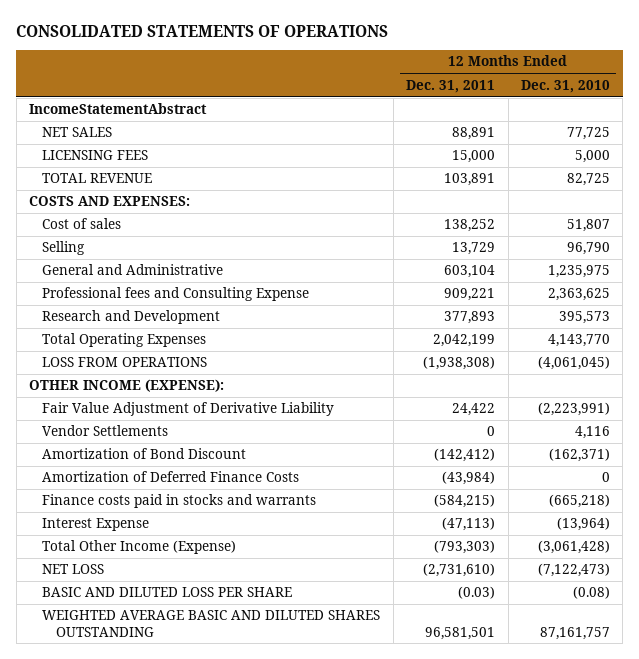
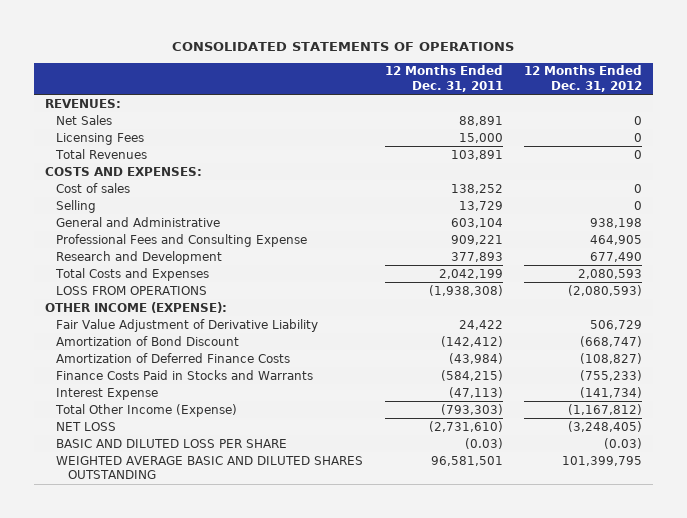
- | 12 Months Ended Dec. 31, 2011 | 12 Months Ended Dec. 31, 2010
+ | 12 Months Ended Dec. 31, 2011 | 12 Months Ended Dec. 31, 2012
- IncomeStatementAbstract
- NET SALES | 88,891 | 77,725
- LICENSING FEES | 15,000 | 5,000
- TOTAL REVENUE | 103,891 | 82,725
+ REVENUES:
+ Net Sales | 88,891 | 0
+ Licensing Fees | 15,000 | 0
+ Total Revenues | 103,891 | 0
- Professional fees and Consulting Expense | 909,221 | 2,363,625
+ Professional Fees and Consulting Expense | 909,221 | 464,905
- Total Operating Expenses | 2,042,199 | 4,143,770
+ Total Costs and Expenses | 2,042,199 | 2,080,593
- Vendor Settlements | 0 | 4,116
- Finance costs paid in stocks and warrants | (584,215) | (665,218)
+ Finance Costs Paid in Stocks and Warrants | (584,215) | (755,233)

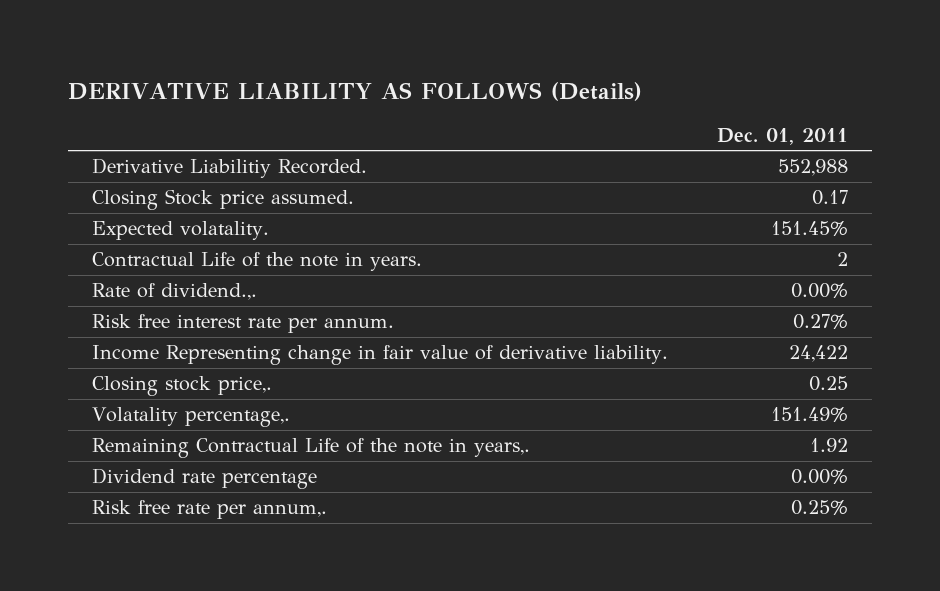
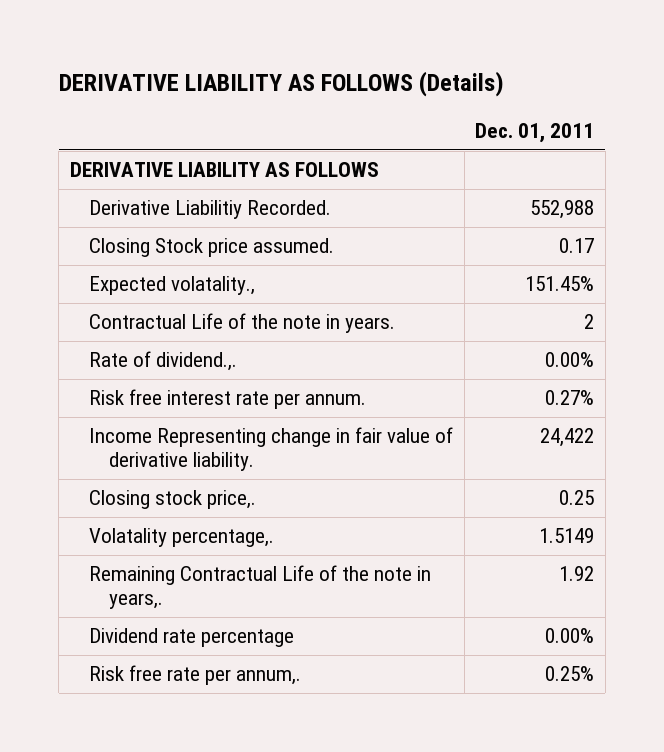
+ DERIVATIVE LIABILITY AS FOLLOWS
- Expected volatality. | 151.45%
+ Expected volatality., | 151.45%
- Volatality percentage,. | 151.49%
+ Volatality percentage,. | 1.5149

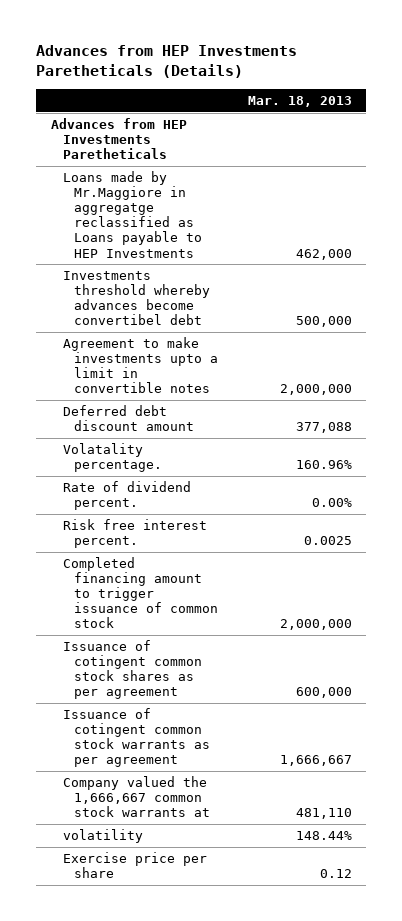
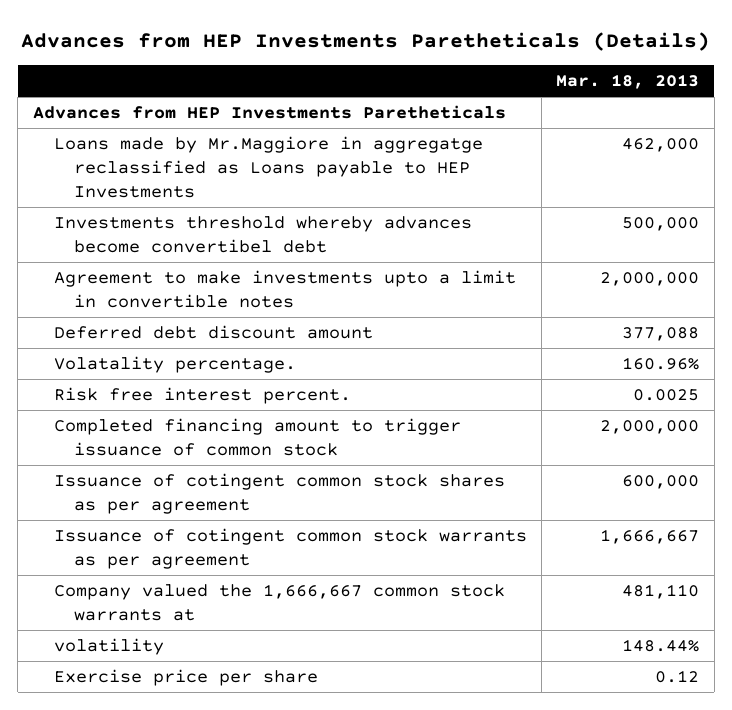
- Rate of dividend percent. | 0.00%

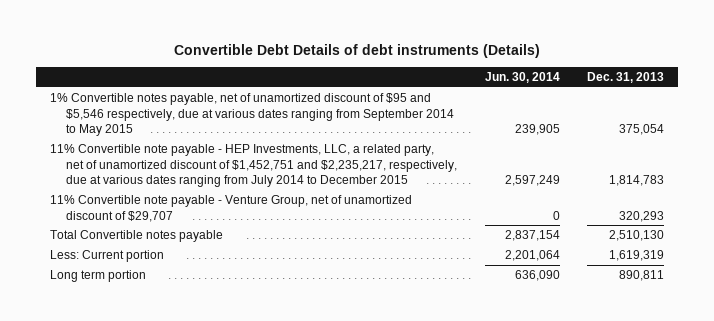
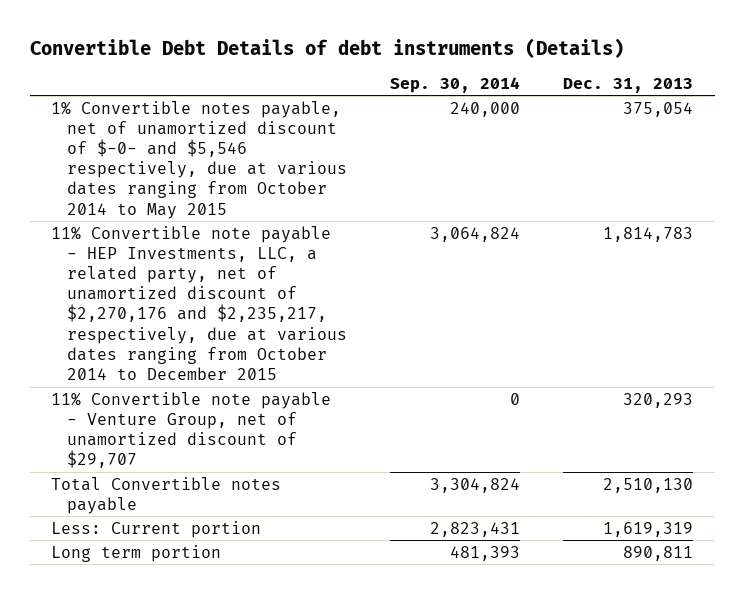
- | Jun. 30, 2014 | Dec. 31, 2013
+ | Sep. 30, 2014 | Dec. 31, 2013
- 1% Convertible notes payable, net of unamortized discount of $95 and $5,546 respectively, due at various dates ranging from September 2014 to May 2015 | 239,905 | 375,054
- 11% Convertible note payable - HEP Investments, LLC, a related party, net of unamortized discount of $1,452,751 and $2,235,217, respectively, due at various dates ranging from July 2014 to December 2015 | 2,597,249 | 1,814,783
+ 1% Convertible notes payable, net of unamortized discount of $-0- and $5,546 respectively, due at various dates ranging from October 2014 to May 2015 | 240,000 | 375,054
+ 11% Convertible note payable - HEP Investments, LLC, a related party, net of unamortized discount of $2,270,176 and $2,235,217, respectively, due at various dates ranging from October 2014 to December 2015 | 3,064,824 | 1,814,783

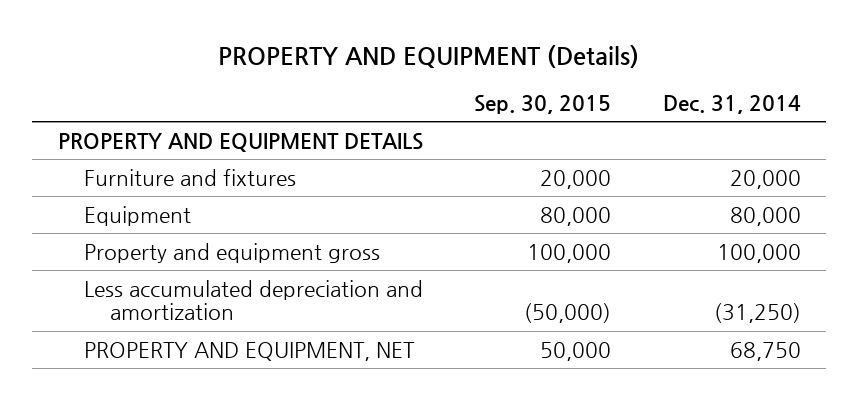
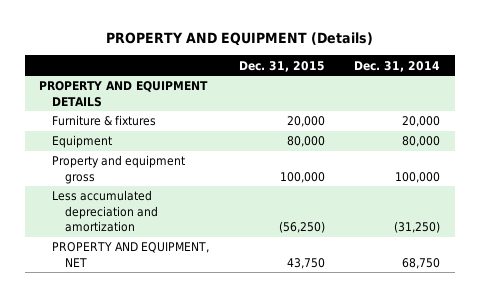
- | Sep. 30, 2015 | Dec. 31, 2014
+ | Dec. 31, 2015 | Dec. 31, 2014
- Furniture and fixtures | 20,000 | 20,000
+ Furniture & fixtures | 20,000 | 20,000

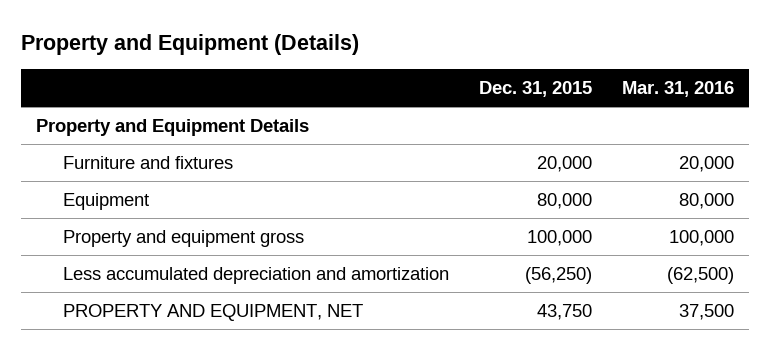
- PROPERTY AND EQUIPMENT (Details)
+ Property and Equipment (Details)
- | Dec. 31, 2015 | Dec. 31, 2014
+ | Dec. 31, 2015 | Mar. 31, 2016
- PROPERTY AND EQUIPMENT DETAILS
- Furniture & fixtures | 20,000 | 20,000
+ Property and Equipment Details
+ Furniture and fixtures | 20,000 | 20,000

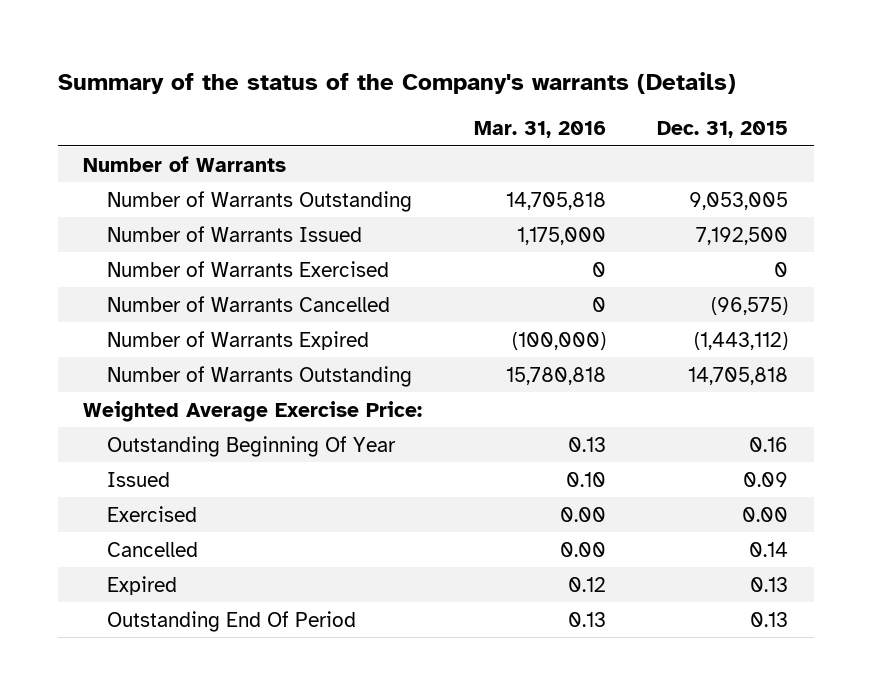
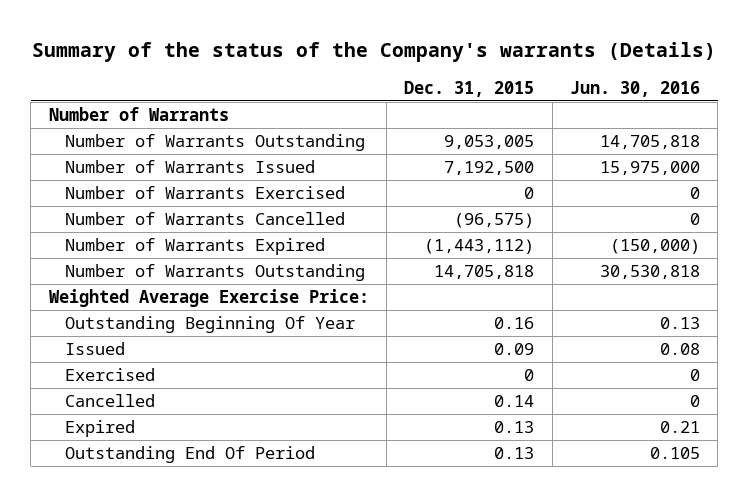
- | Mar. 31, 2016 | Dec. 31, 2015
+ | Dec. 31, 2015 | Jun. 30, 2016
- Exercised | 0.00 | 0.00
+ Exercised | 0 | 0

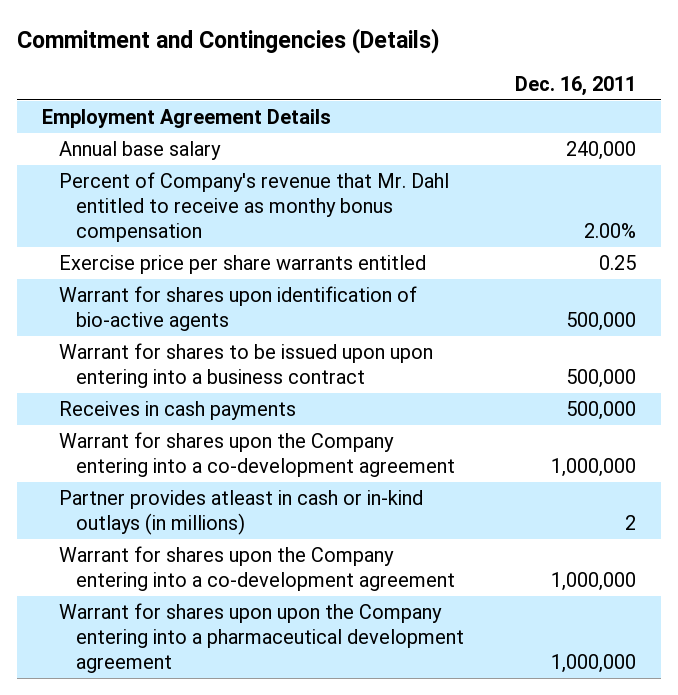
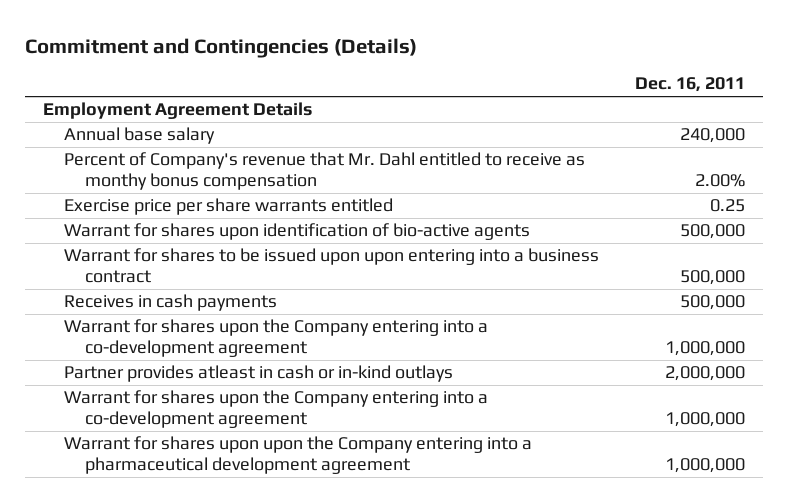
- Partner provides atleast in cash or in-kind outlays (in millions) | 2
+ Partner provides atleast in cash or in-kind outlays | 2,000,000

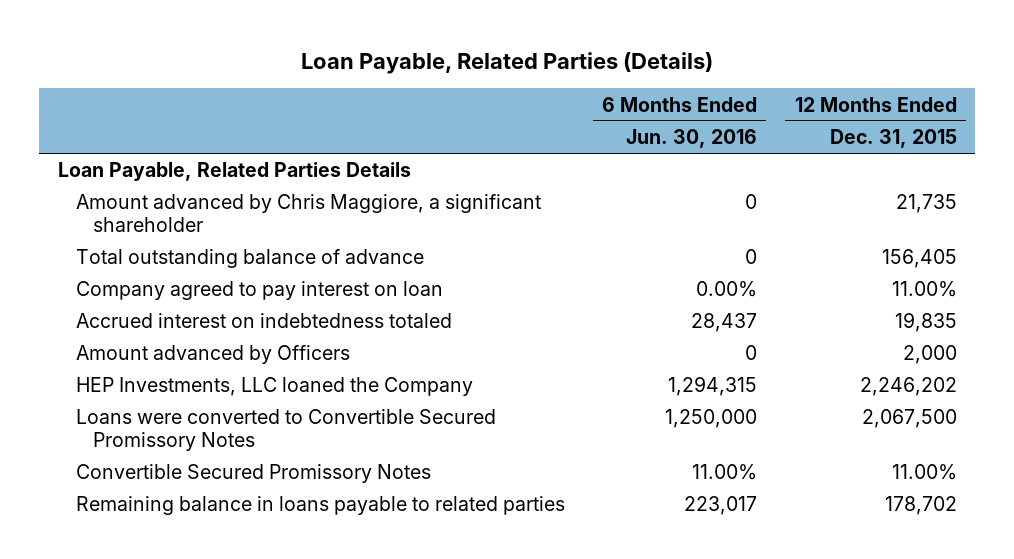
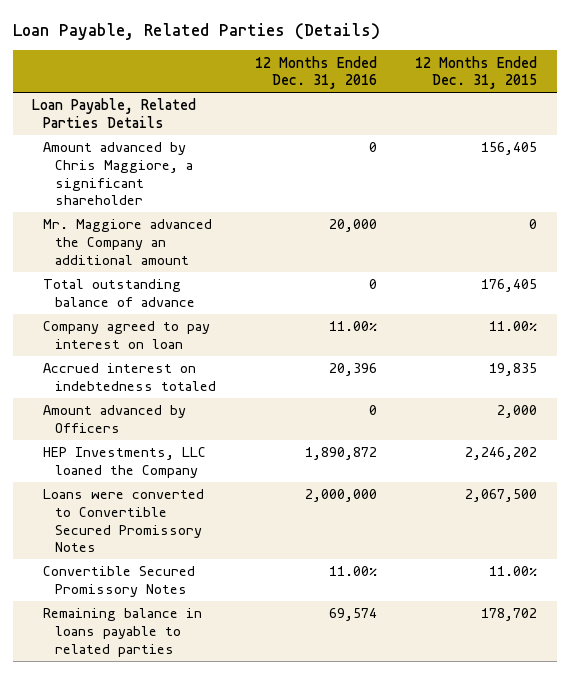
- | 6 Months Ended Jun. 30, 2016 | 12 Months Ended Dec. 31, 2015
+ | 12 Months Ended Dec. 31, 2016 | 12 Months Ended Dec. 31, 2015
- Amount advanced by Chris Maggiore, a significant shareholder | 0 | 21,735
- Total outstanding balance of advance | 0 | 156,405
+ Amount advanced by Chris Maggiore, a significant shareholder | 0 | 156,405
+ Mr. Maggiore advanced the Company an additional amount | 20,000 | 0
+ Total outstanding balance of advance | 0 | 176,405

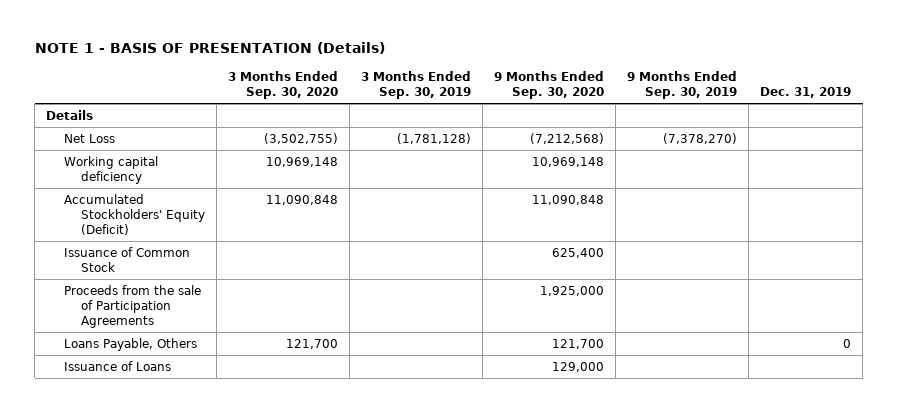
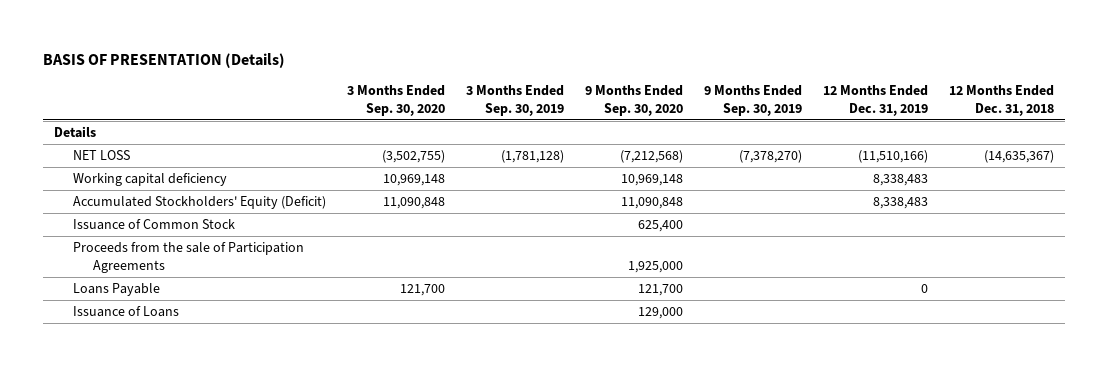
- NOTE 1 - BASIS OF PRESENTATION (Details)
+ BASIS OF PRESENTATION (Details)
- | 3 Months Ended Sep. 30, 2020 | 3 Months Ended Sep. 30, 2019 | 9 Months Ended Sep. 30, 2020 | 9 Months Ended Sep. 30, 2019 | Dec. 31, 2019
+ | 3 Months Ended Sep. 30, 2020 | 3 Months Ended Sep. 30, 2019 | 9 Months Ended Sep. 30, 2020 | 9 Months Ended Sep. 30, 2019 | 12 Months Ended Dec. 31, 2019 | 12 Months Ended Dec. 31, 2018
- Net Loss | (3,502,755) | (1,781,128) | (7,212,568) | (7,378,270) |
+ NET LOSS | (3,502,755) | (1,781,128) | (7,212,568) | (7,378,270) | (11,510,166) | (14,635,367)
- Loans Payable, Others | 121,700 | | 121,700 | | 0
+ Loans Payable | 121,700 | | 121,700 | | 0 |

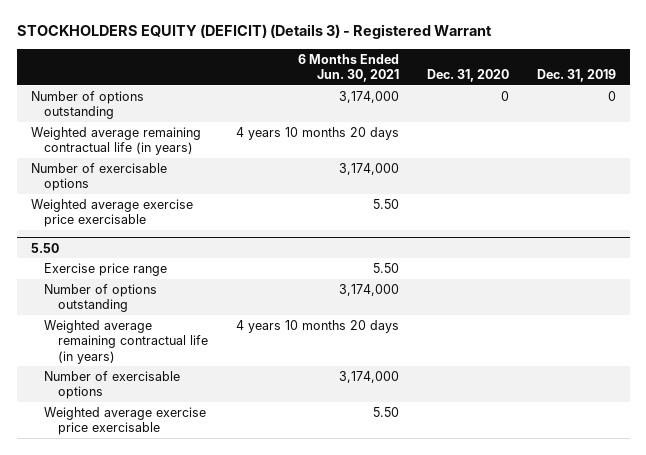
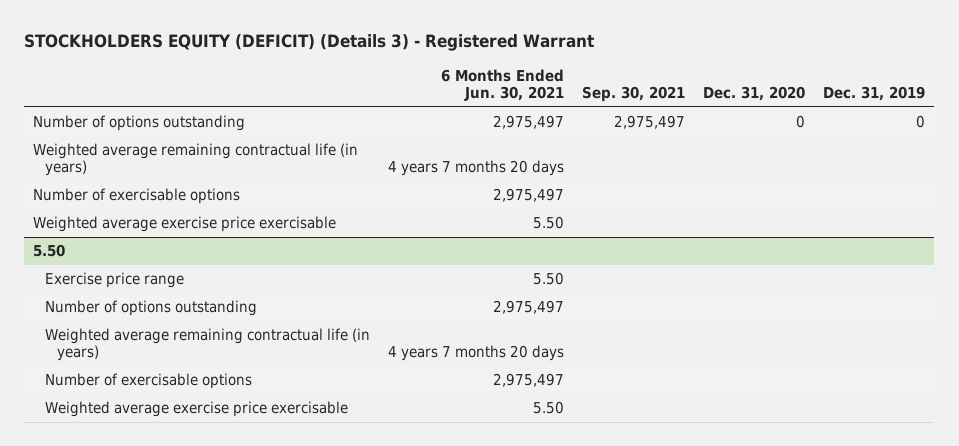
- | 6 Months Ended Jun. 30, 2021 | Dec. 31, 2020 | Dec. 31, 2019
+ | 6 Months Ended Jun. 30, 2021 | Sep. 30, 2021 | Dec. 31, 2020 | Dec. 31, 2019
- Number of options outstanding | 3,174,000 | 0 | 0
- Weighted average remaining contractual life (in years) | 4 years 10 months 20 days | |
- Number of exercisable options | 3,174,000 | |
+ Number of options outstanding | 2,975,497 | 2,975,497 | 0 | 0
+ Weighted average remaining contractual life (in years) | 4 years 7 months 20 days | | |
+ Number of exercisable options | 2,975,497 | | |
@ 5.50
- Number of options outstanding | 3,174,000 | |
- Weighted average remaining contractual life (in years) | 4 years 10 months 20 days | |
- Number of exercisable options | 3,174,000 | |
+ Number of options outstanding | 2,975,497 | | |
+ Weighted average remaining contractual life (in years) | 4 years 7 months 20 days | | |
+ Number of exercisable options | 2,975,497 | | |

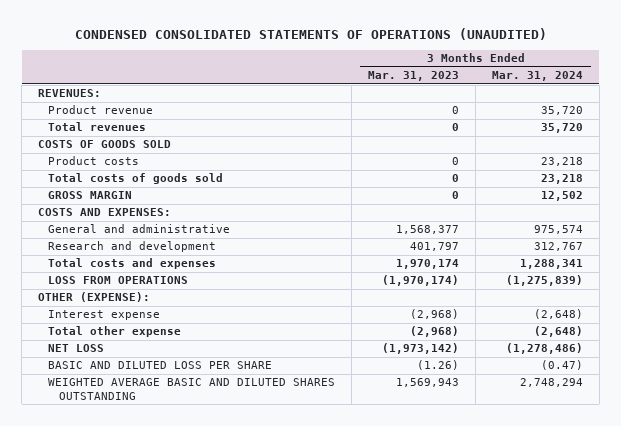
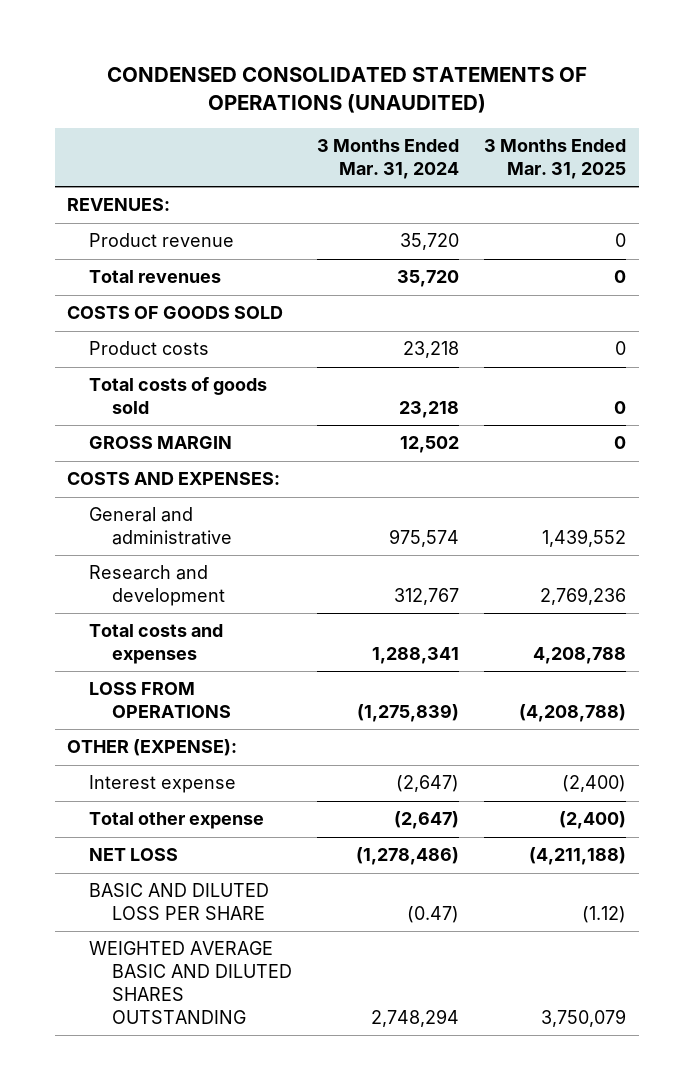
- | 3 Months Ended Mar. 31, 2023 | 3 Months Ended Mar. 31, 2024
+ | 3 Months Ended Mar. 31, 2024 | 3 Months Ended Mar. 31, 2025
- Interest expense | (2,968) | (2,648)
- Total other expense | (2,968) | (2,648)
+ Interest expense | (2,647) | (2,400)
+ Total other expense | (2,647) | (2,400)

